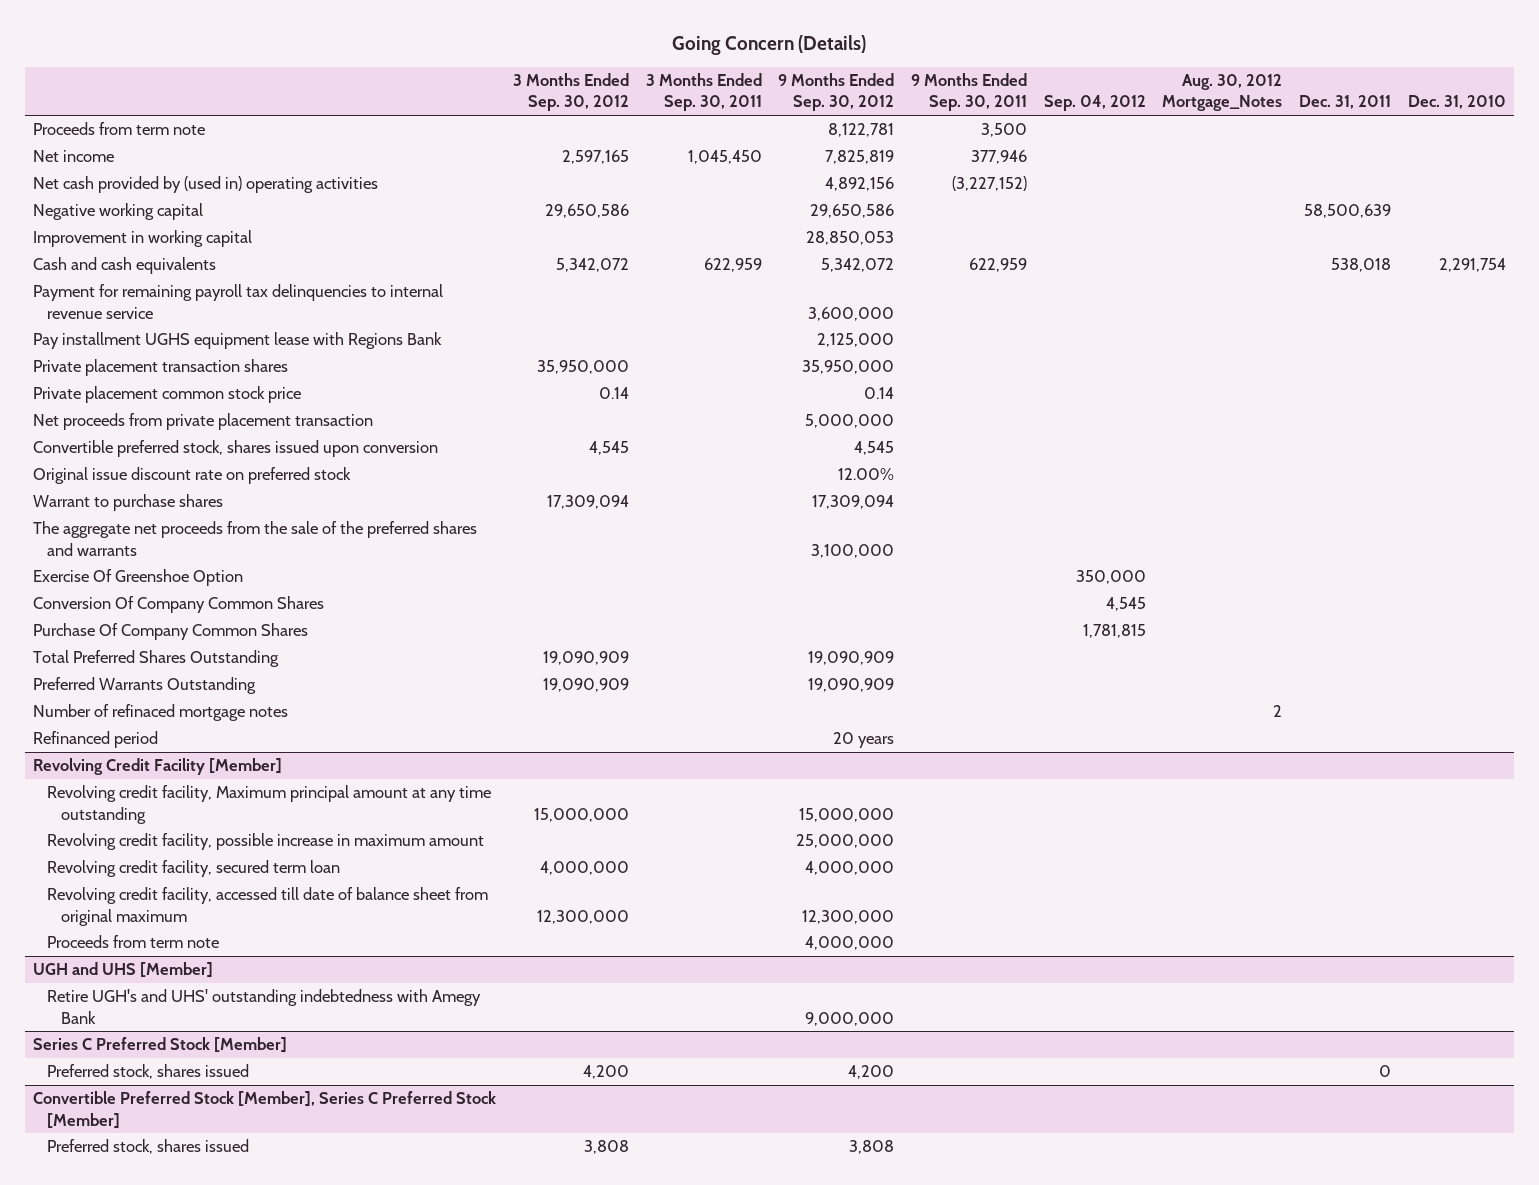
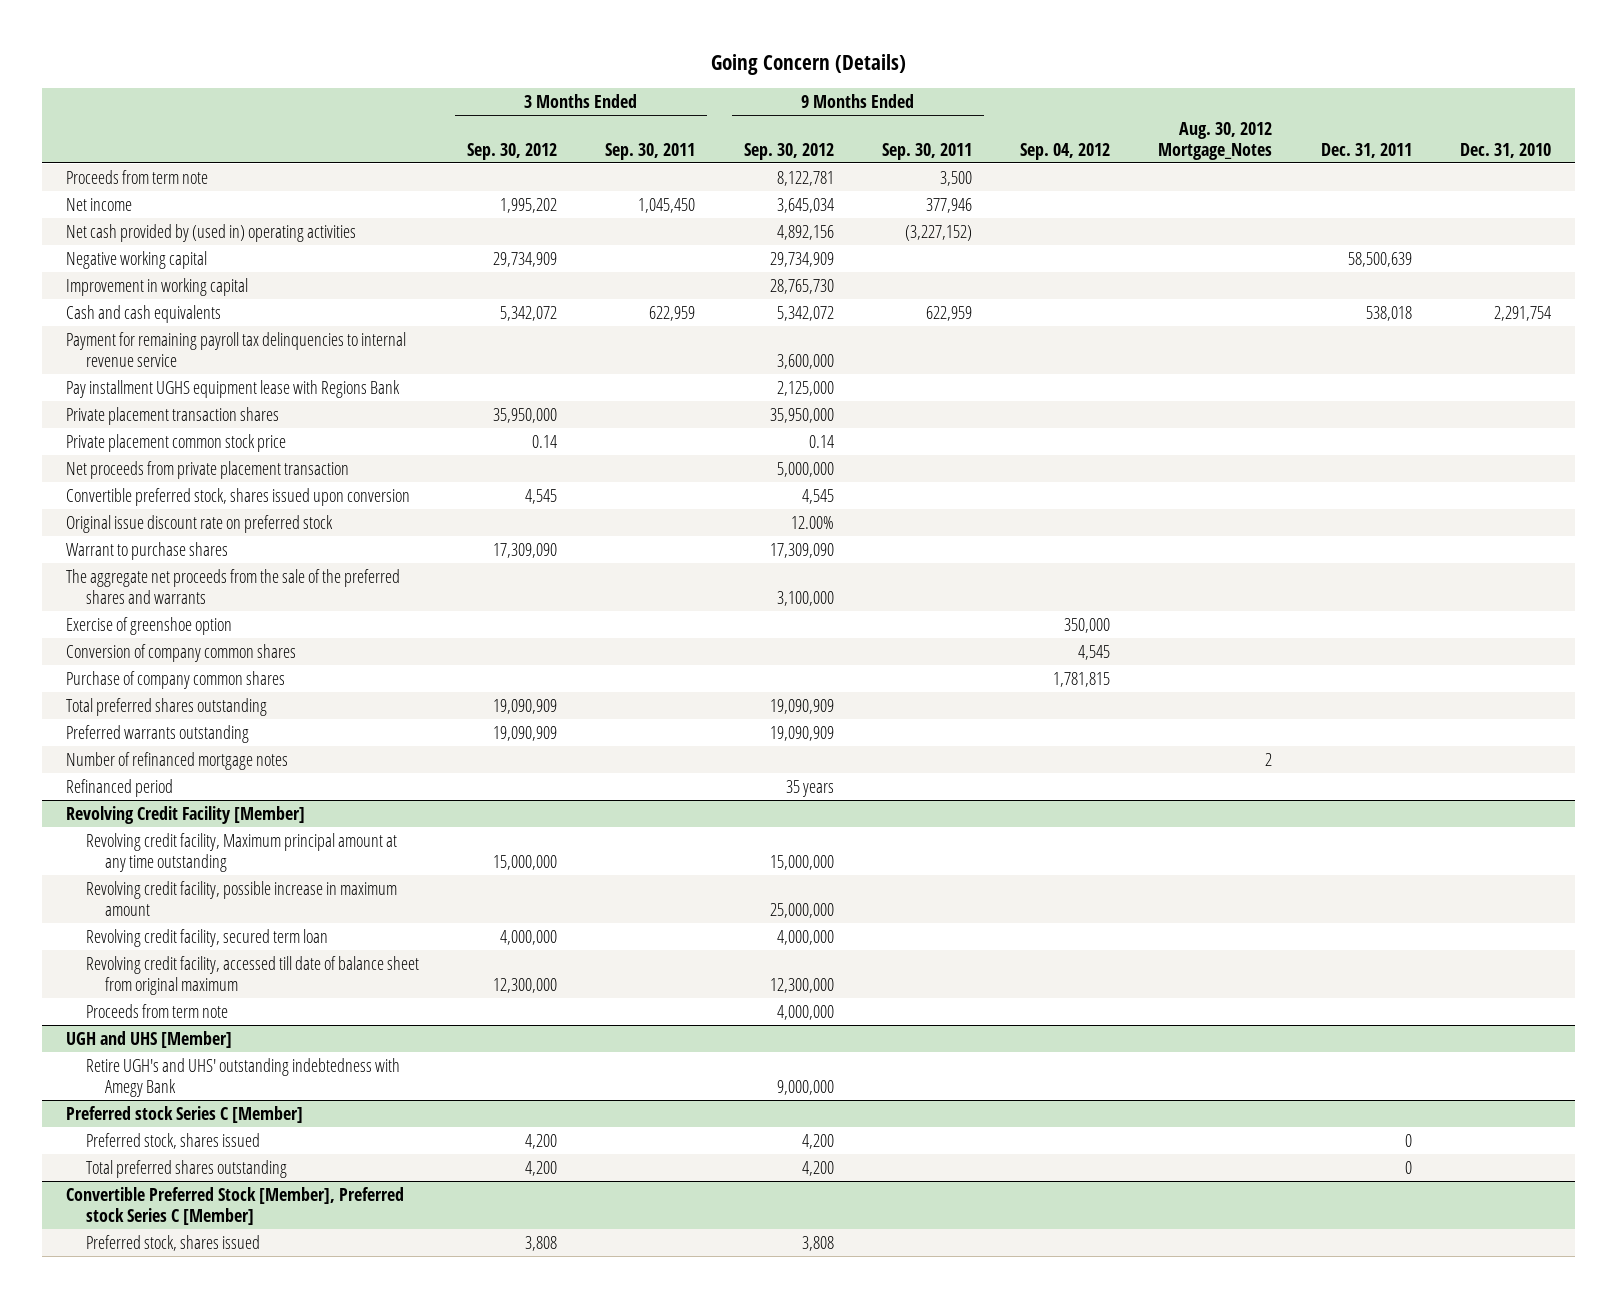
- Net income | 2,597,165 | 1,045,450 | 7,825,819 | 377,946 | | | |
+ Net income | 1,995,202 | 1,045,450 | 3,645,034 | 377,946 | | | |
- Negative working capital | 29,650,586 | | 29,650,586 | | | | 58,500,639 |
- Improvement in working capital | | | 28,850,053 | | | | |
+ Negative working capital | 29,734,909 | | 29,734,909 | | | | 58,500,639 |
+ Improvement in working capital | | | 28,765,730 | | | | |
- Warrant to purchase shares | 17,309,094 | | 17,309,094 | | | | |
+ Warrant to purchase shares | 17,309,090 | | 17,309,090 | | | | |
- Exercise Of Greenshoe Option | | | | | 350,000 | | |
- Conversion Of Company Common Shares | | | | | 4,545 | | |
- Purchase Of Company Common Shares | | | | | 1,781,815 | | |
- Total Preferred Shares Outstanding | 19,090,909 | | 19,090,909 | | | | |
- Preferred Warrants Outstanding | 19,090,909 | | 19,090,909 | | | | |
- Number of refinaced mortgage notes | | | | | | 2 | |
- Refinanced period | | | 20 years | | | | |
+ Exercise of greenshoe option | | | | | 350,000 | | |
+ Conversion of company common shares | | | | | 4,545 | | |
+ Purchase of company common shares | | | | | 1,781,815 | | |
+ Total preferred shares outstanding | 19,090,909 | | 19,090,909 | | | | |
+ Preferred warrants outstanding | 19,090,909 | | 19,090,909 | | | | |
+ Number of refinanced mortgage notes | | | | | | 2 | |
+ Refinanced period | | | 35 years | | | | |
- Series C Preferred Stock [Member]
+ Preferred stock Series C [Member]
- Convertible Preferred Stock [Member], Series C Preferred Stock [Member]
+ Total preferred shares outstanding | 4,200 | | 4,200 | | | | 0 |
+ Convertible Preferred Stock [Member], Preferred stock Series C [Member]

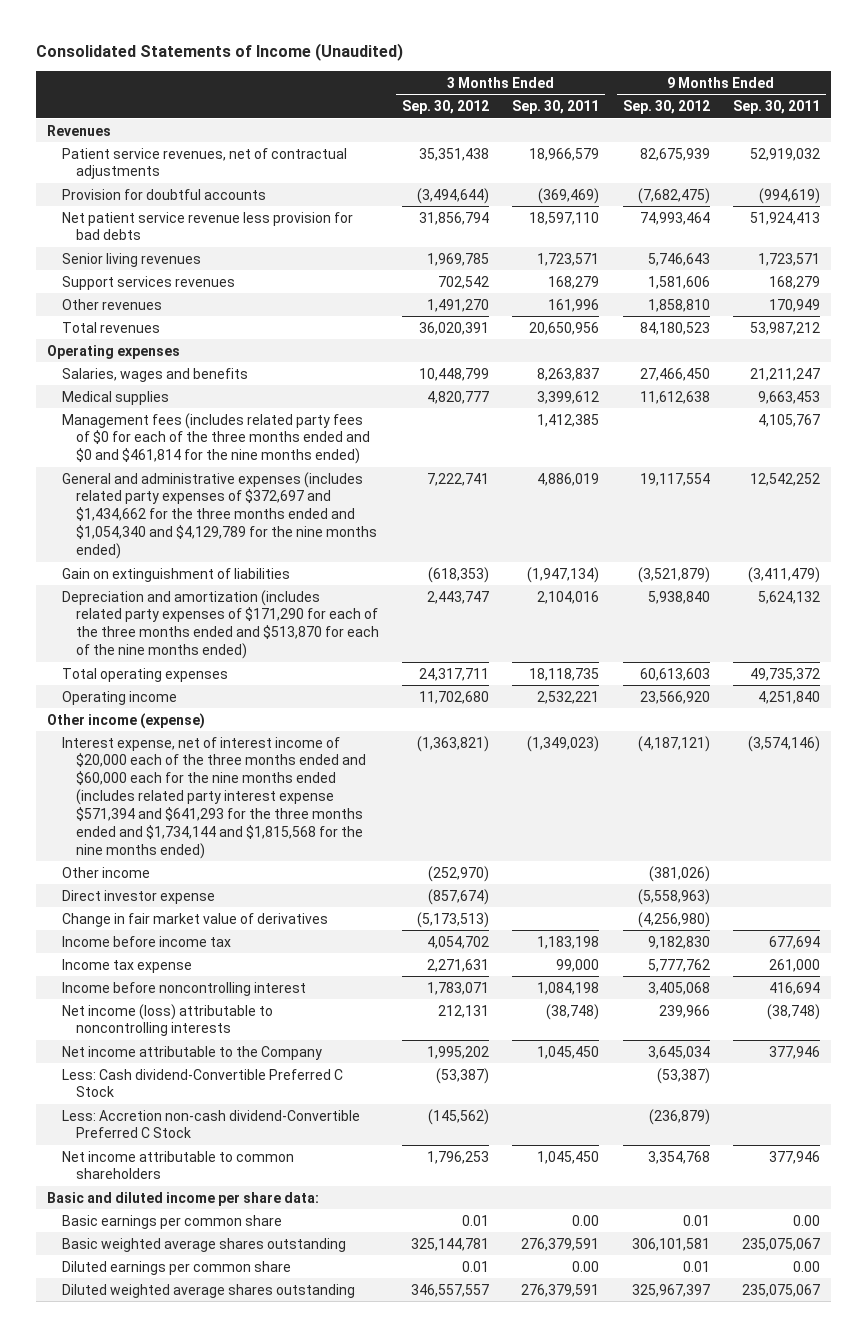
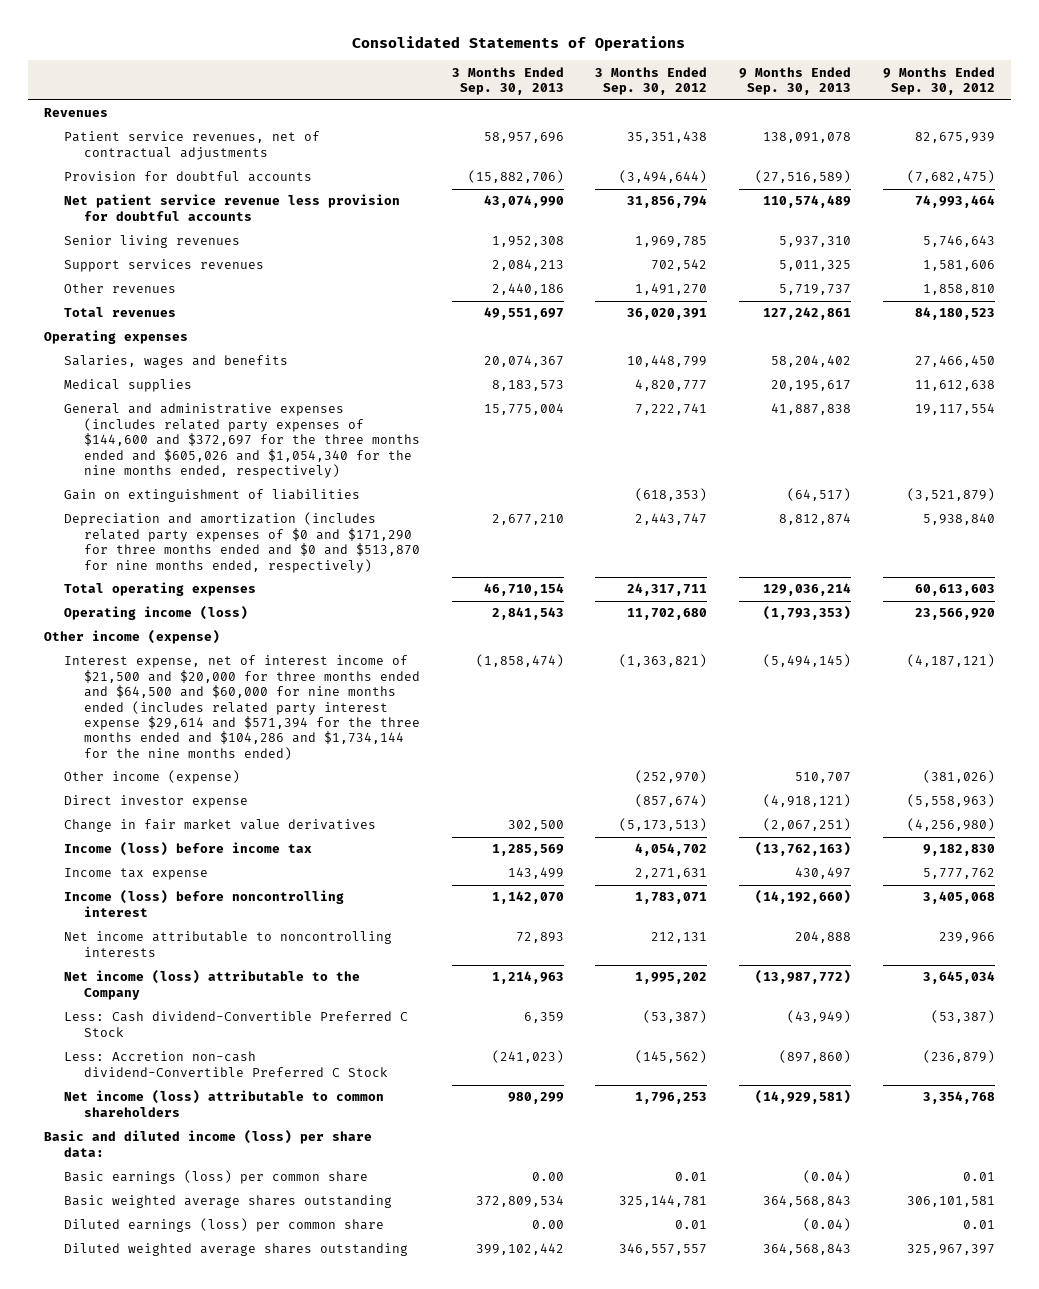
- Consolidated Statements of Income (Unaudited)
+ Consolidated Statements of Operations
- | 3 Months Ended Sep. 30, 2012 | 3 Months Ended Sep. 30, 2011 | 9 Months Ended Sep. 30, 2012 | 9 Months Ended Sep. 30, 2011
+ | 3 Months Ended Sep. 30, 2013 | 3 Months Ended Sep. 30, 2012 | 9 Months Ended Sep. 30, 2013 | 9 Months Ended Sep. 30, 2012
- Net patient service revenue less provision for bad debts | 31,856,794 | 18,597,110 | 74,993,464 | 51,924,413
+ Net patient service revenue less provision for doubtful accounts | 43,074,990 | 31,856,794 | 110,574,489 | 74,993,464
- Management fees (includes related party fees of $0 for each of the three months ended and $0 and $461,814 for the nine months ended) | | 1,412,385 | | 4,105,767
- General and administrative expenses (includes related party expenses of $372,697 and $1,434,662 for the three months ended and $1,054,340 and $4,129,789 for the nine months ended) | 7,222,741 | 4,886,019 | 19,117,554 | 12,542,252
+ General and administrative expenses (includes related party expenses of $144,600 and $372,697 for the three months ended and $605,026 and $1,054,340 for the nine months ended, respectively) | 15,775,004 | 7,222,741 | 41,887,838 | 19,117,554
- Depreciation and amortization (includes related party expenses of $171,290 for each of the three months ended and $513,870 for each of the nine months ended) | 2,443,747 | 2,104,016 | 5,938,840 | 5,624,132
+ Depreciation and amortization (includes related party expenses of $0 and $171,290 for three months ended and $0 and $513,870 for nine months ended, respectively) | 2,677,210 | 2,443,747 | 8,812,874 | 5,938,840
- Operating income | 11,702,680 | 2,532,221 | 23,566,920 | 4,251,840
+ Operating income (loss) | 2,841,543 | 11,702,680 | (1,793,353) | 23,566,920
- Interest expense, net of interest income of $20,000 each of the three months ended and $60,000 each for the nine months ended (includes related party interest expense $571,394 and $641,293 for the three months ended and $1,734,144 and $1,815,568 for the nine months ended) | (1,363,821) | (1,349,023) | (4,187,121) | (3,574,146)
- Other income | (252,970) | | (381,026) |
+ Interest expense, net of interest income of $21,500 and $20,000 for three months ended and $64,500 and $60,000 for nine months ended (includes related party interest expense $29,614 and $571,394 for the three months ended and $104,286 and $1,734,144 for the nine months ended) | (1,858,474) | (1,363,821) | (5,494,145) | (4,187,121)
+ Other income (expense) | | (252,970) | 510,707 | (381,026)
- Change in fair market value of derivatives | (5,173,513) | | (4,256,980) |
- Income before income tax | 4,054,702 | 1,183,198 | 9,182,830 | 677,694
+ Change in fair market value derivatives | 302,500 | (5,173,513) | (2,067,251) | (4,256,980)
+ Income (loss) before income tax | 1,285,569 | 4,054,702 | (13,762,163) | 9,182,830
- Income before noncontrolling interest | 1,783,071 | 1,084,198 | 3,405,068 | 416,694
- Net income (loss) attributable to noncontrolling interests | 212,131 | (38,748) | 239,966 | (38,748)
- Net income attributable to the Company | 1,995,202 | 1,045,450 | 3,645,034 | 377,946
+ Income (loss) before noncontrolling interest | 1,142,070 | 1,783,071 | (14,192,660) | 3,405,068
+ Net income attributable to noncontrolling interests | 72,893 | 212,131 | 204,888 | 239,966
+ Net income (loss) attributable to the Company | 1,214,963 | 1,995,202 | (13,987,772) | 3,645,034
- Net income attributable to common shareholders | 1,796,253 | 1,045,450 | 3,354,768 | 377,946
- Basic and diluted income per share data:
- Basic earnings per common share | 0.01 | 0.00 | 0.01 | 0.00
+ Net income (loss) attributable to common shareholders | 980,299 | 1,796,253 | (14,929,581) | 3,354,768
+ Basic and diluted income (loss) per share data:
+ Basic earnings (loss) per common share | 0.00 | 0.01 | (0.04) | 0.01
- Diluted earnings per common share | 0.01 | 0.00 | 0.01 | 0.00
+ Diluted earnings (loss) per common share | 0.00 | 0.01 | (0.04) | 0.01

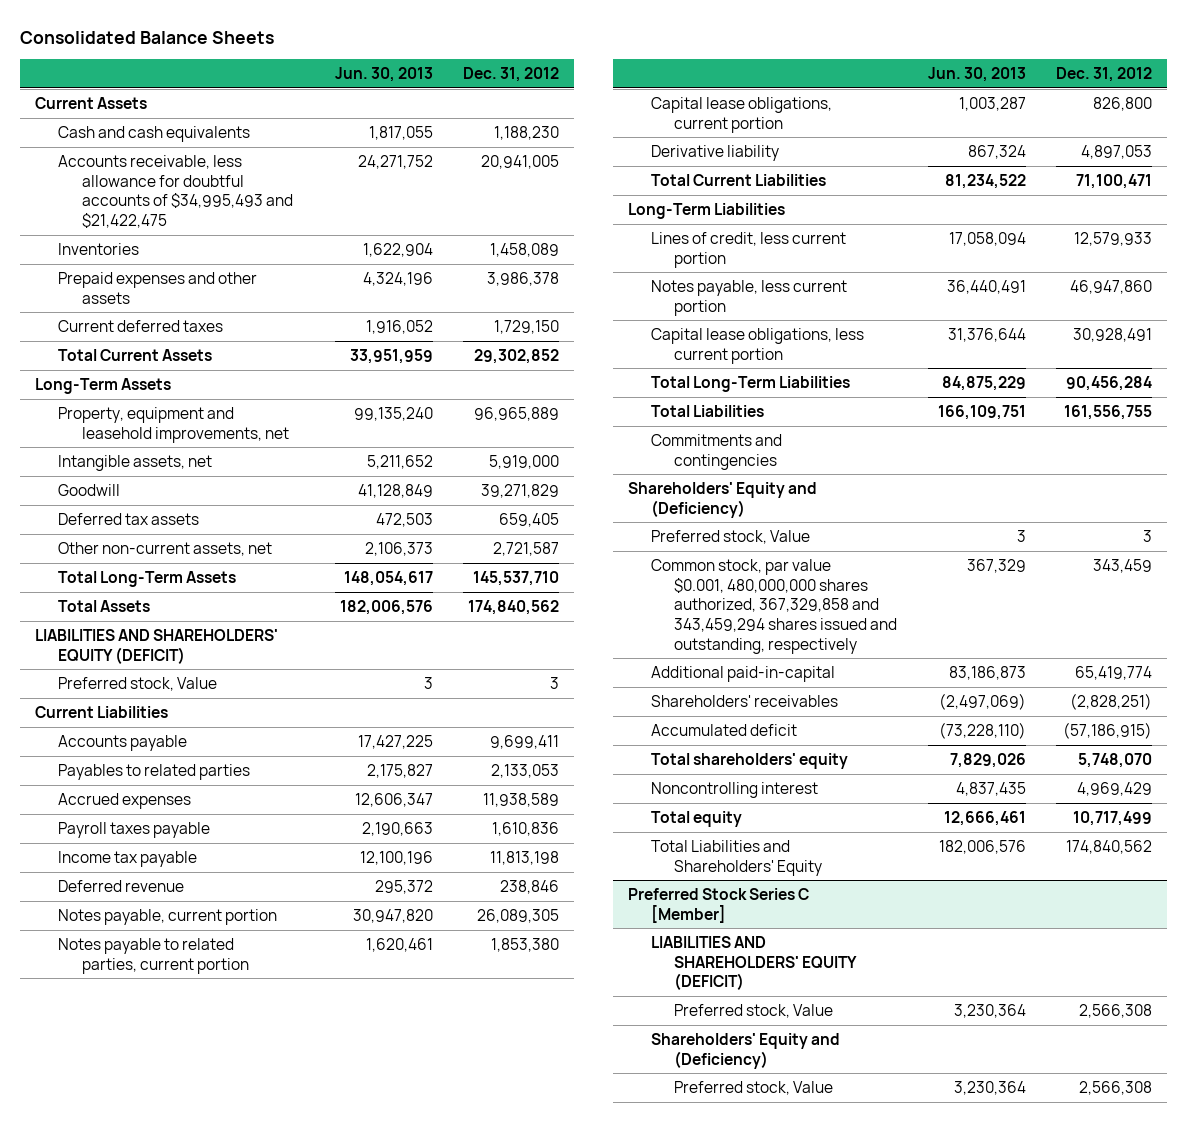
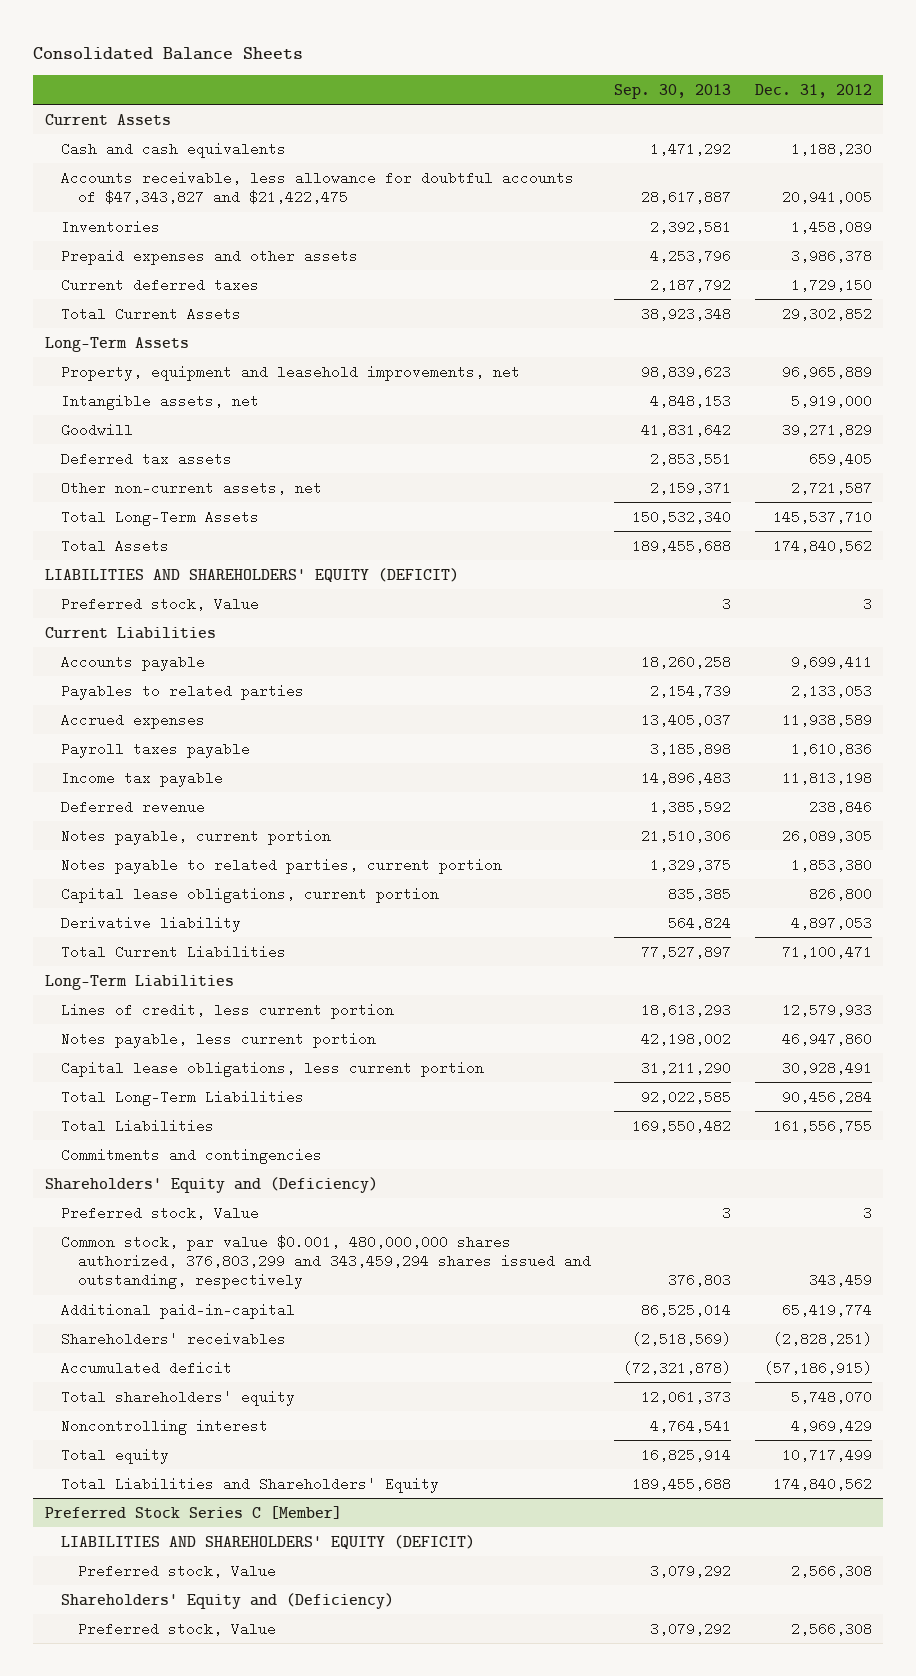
- | Jun. 30, 2013 | Dec. 31, 2012
+ | Sep. 30, 2013 | Dec. 31, 2012
- Accounts receivable, less allowance for doubtful accounts of $34,995,493 and $21,422,475 | 24,271,752 | 20,941,005
+ Accounts receivable, less allowance for doubtful accounts of $47,343,827 and $21,422,475 | 28,617,887 | 20,941,005
- Common stock, par value $0.001, 480,000,000 shares authorized, 367,329,858 and 343,459,294 shares issued and outstanding, respectively | 367,329 | 343,459
+ Common stock, par value $0.001, 480,000,000 shares authorized, 376,803,299 and 343,459,294 shares issued and outstanding, respectively | 376,803 | 343,459

